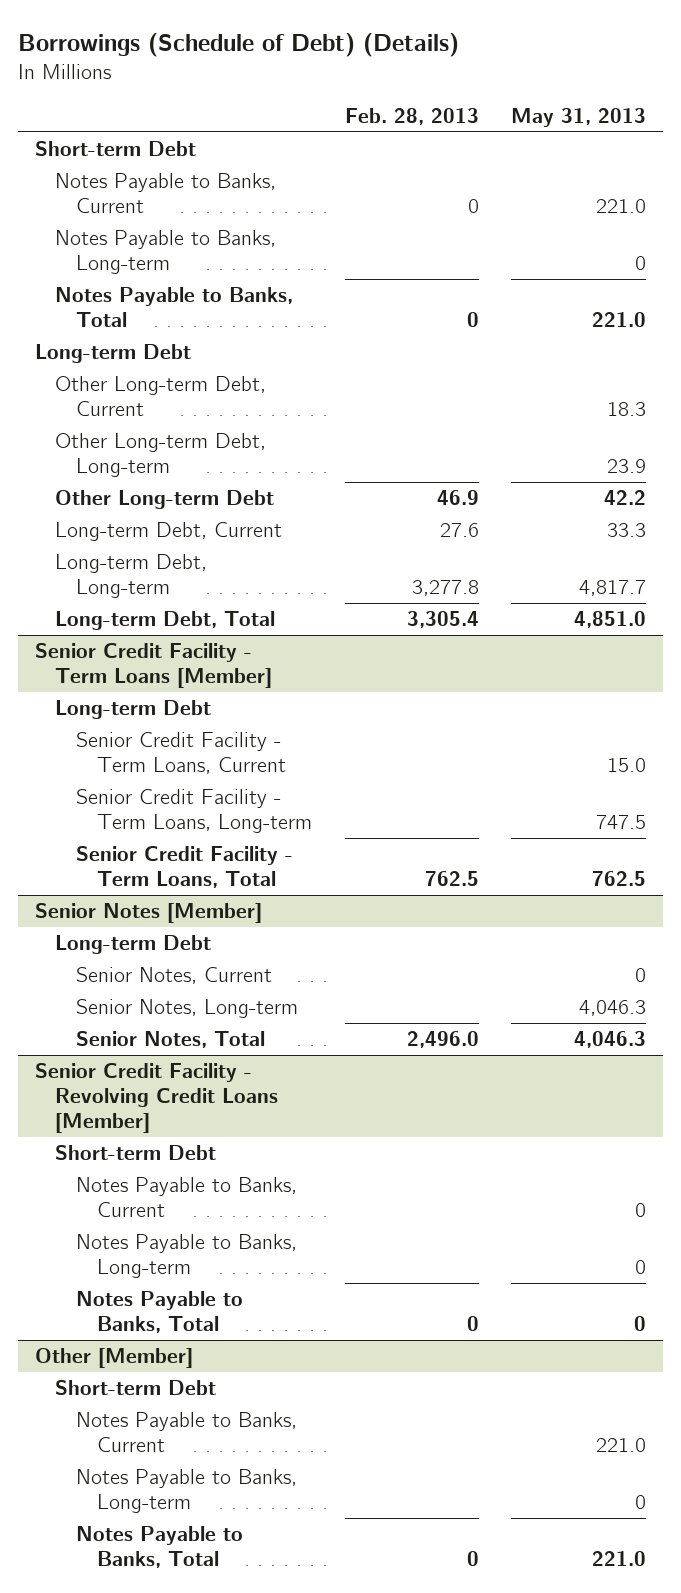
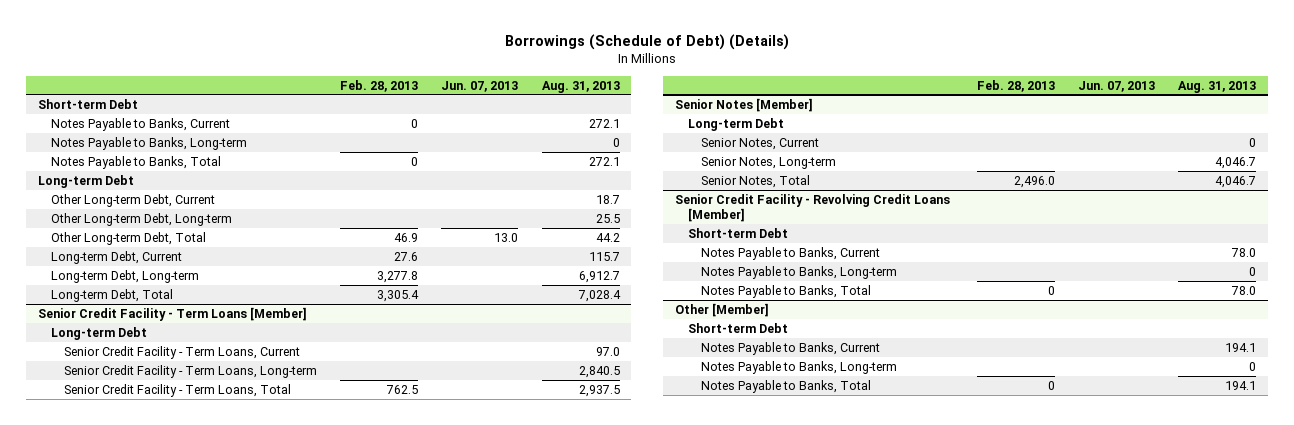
- | Feb. 28, 2013 | May 31, 2013
+ | Feb. 28, 2013 | Jun. 07, 2013 | Aug. 31, 2013
- Other Long-term Debt | 46.9 | 42.2
+ Other Long-term Debt, Total | 46.9 | 13.0 | 44.2

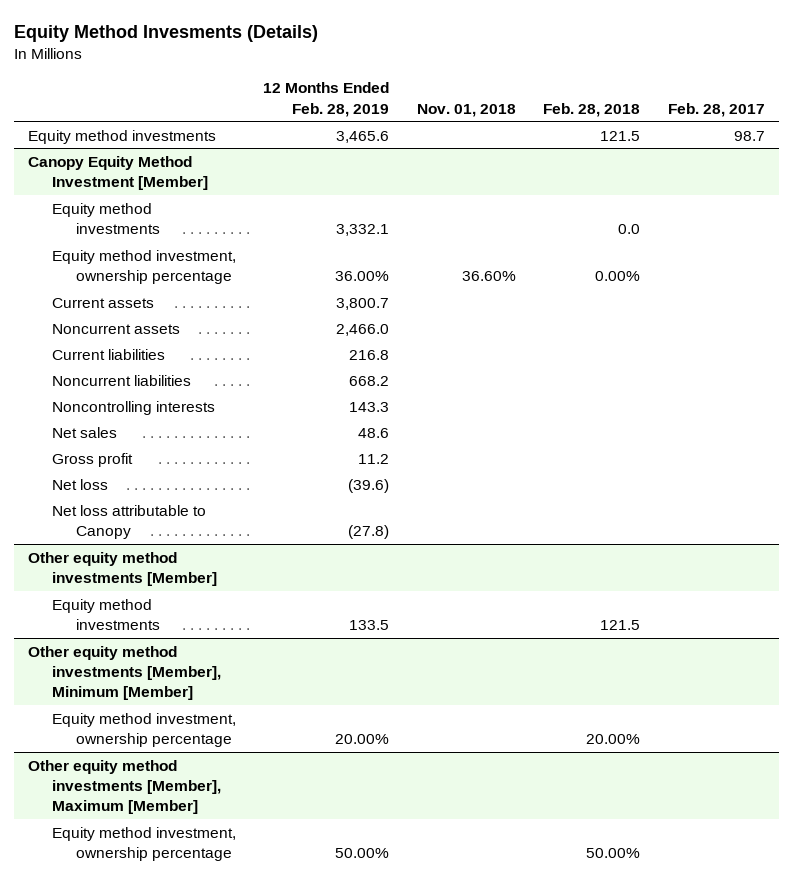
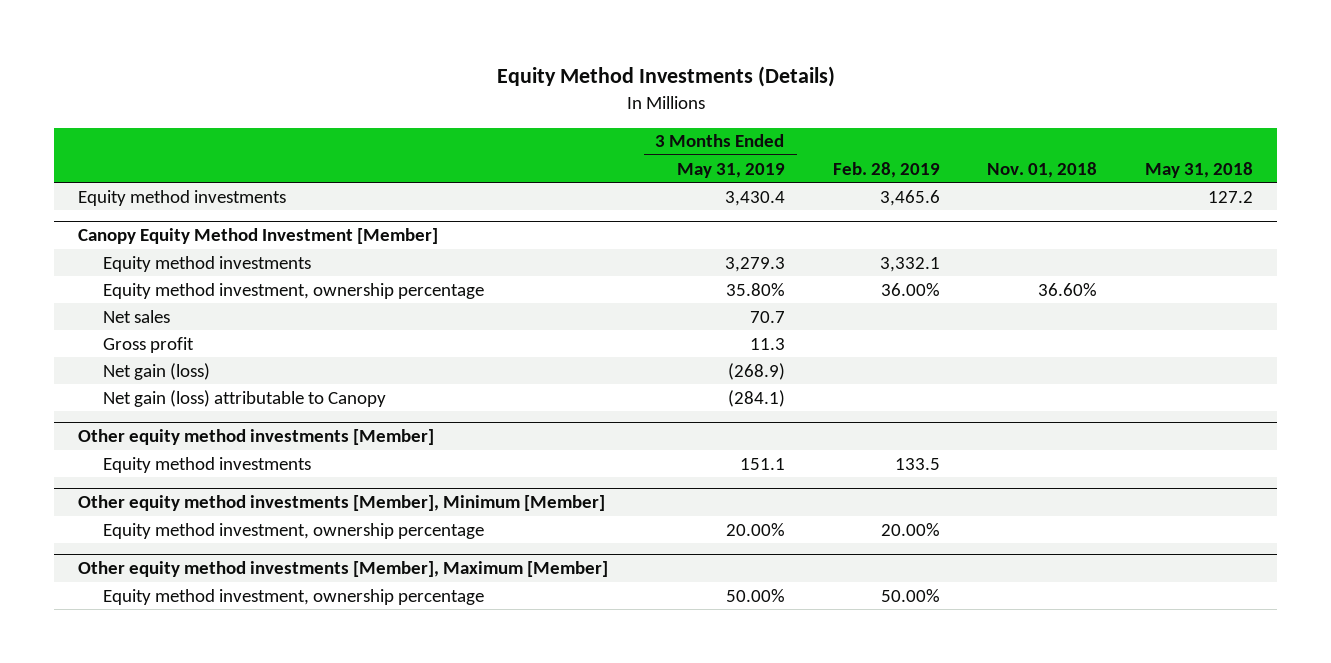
- Equity Method Invesments (Details)
+ Equity Method Investments (Details)
- | 12 Months Ended Feb. 28, 2019 | Nov. 01, 2018 | Feb. 28, 2018 | Feb. 28, 2017
+ | 3 Months Ended May 31, 2019 | Feb. 28, 2019 | Nov. 01, 2018 | May 31, 2018
@ Canopy Equity Method Investment [Member]
- Current assets | 3,800.7 | | |
- Noncurrent assets | 2,466.0 | | |
- Current liabilities | 216.8 | | |
- Noncurrent liabilities | 668.2 | | |
- Noncontrolling interests | 143.3 | | |
- Net loss | (39.6) | | |
- Net loss attributable to Canopy | (27.8) | | |
+ Net gain (loss) | (268.9) | | |
+ Net gain (loss) attributable to Canopy | (284.1) | | |

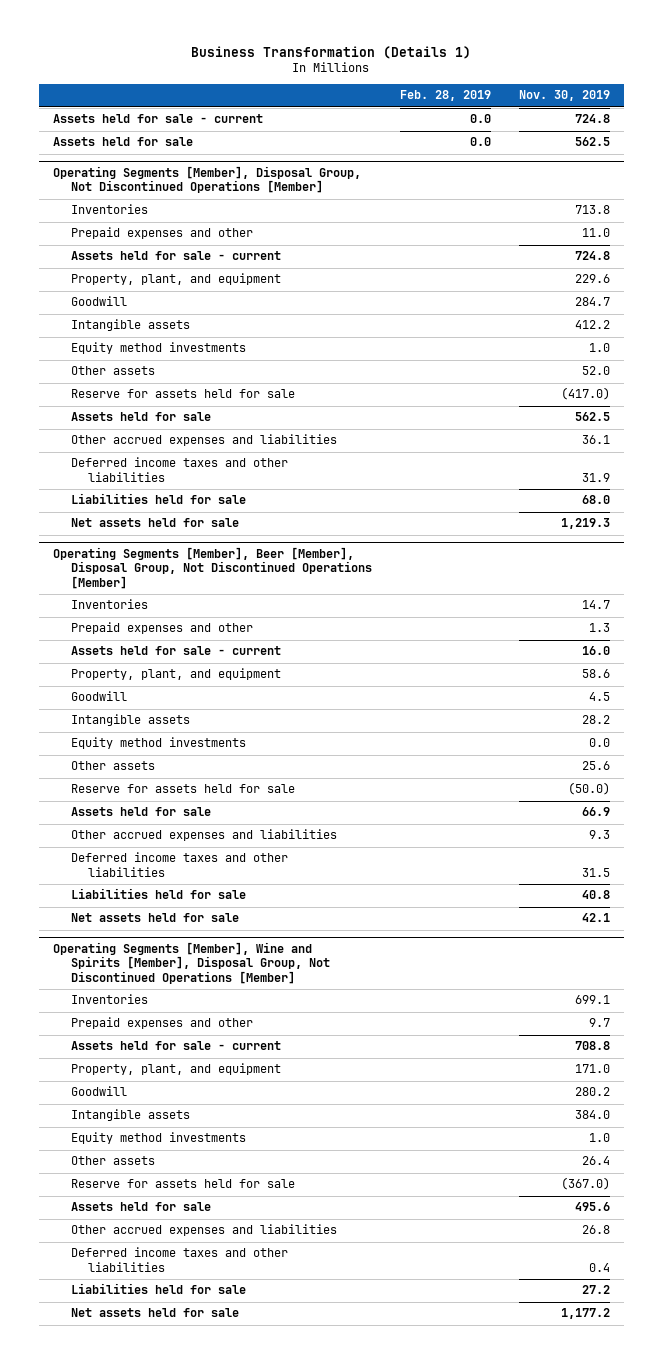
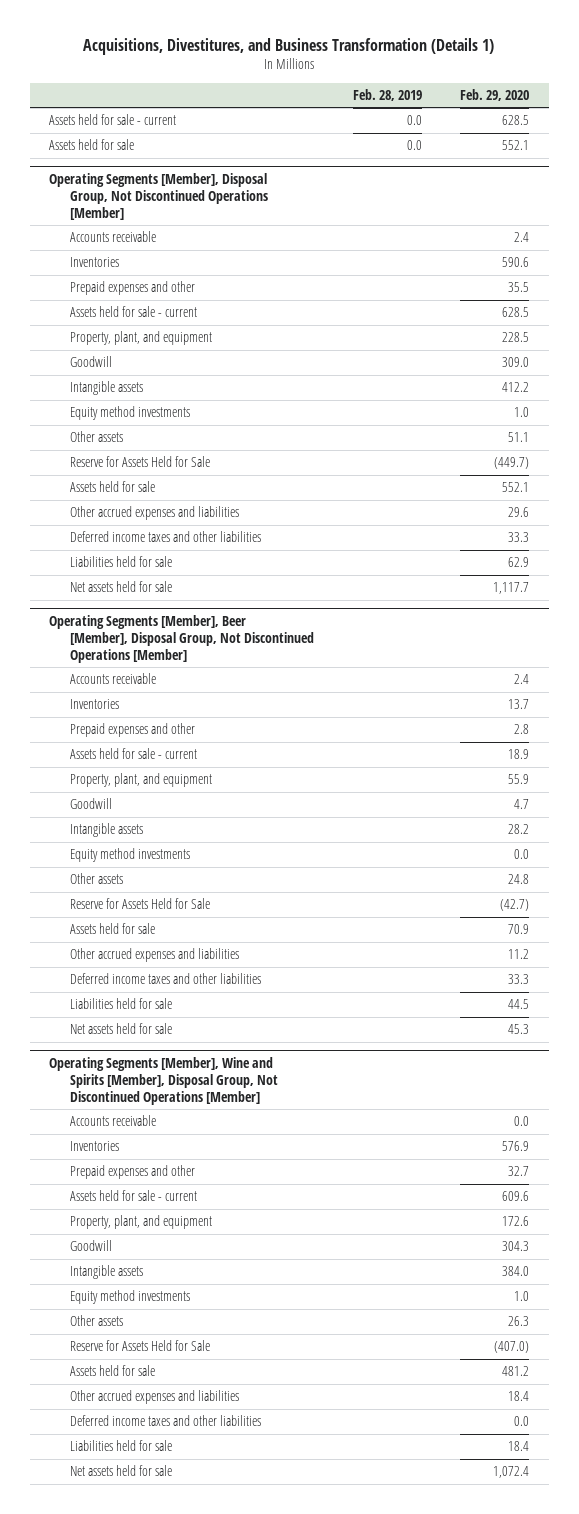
- Business Transformation (Details 1)
+ Acquisitions, Divestitures, and Business Transformation (Details 1)
- | Feb. 28, 2019 | Nov. 30, 2019
+ | Feb. 28, 2019 | Feb. 29, 2020
@ Operating Segments [Member], Disposal Group, Not Discontinued Operations [Member]
+ Accounts receivable | | 2.4
- Reserve for assets held for sale | | (417.0)
+ Reserve for Assets Held for Sale | | (449.7)
@ Operating Segments [Member], Beer [Member], Disposal Group, Not Discontinued Operations [Member]
+ Accounts receivable | | 2.4
- Reserve for assets held for sale | | (50.0)
+ Reserve for Assets Held for Sale | | (42.7)
@ Operating Segments [Member], Wine and Spirits [Member], Disposal Group, Not Discontinued Operations [Member]
+ Accounts receivable | | 0.0
- Reserve for assets held for sale | | (367.0)
+ Reserve for Assets Held for Sale | | (407.0)

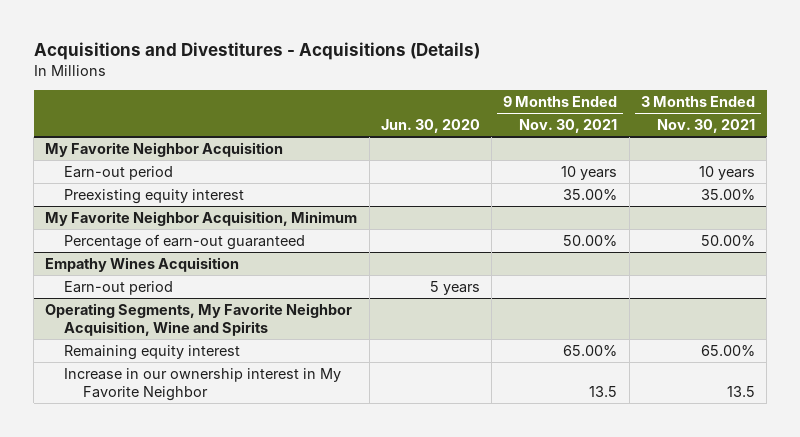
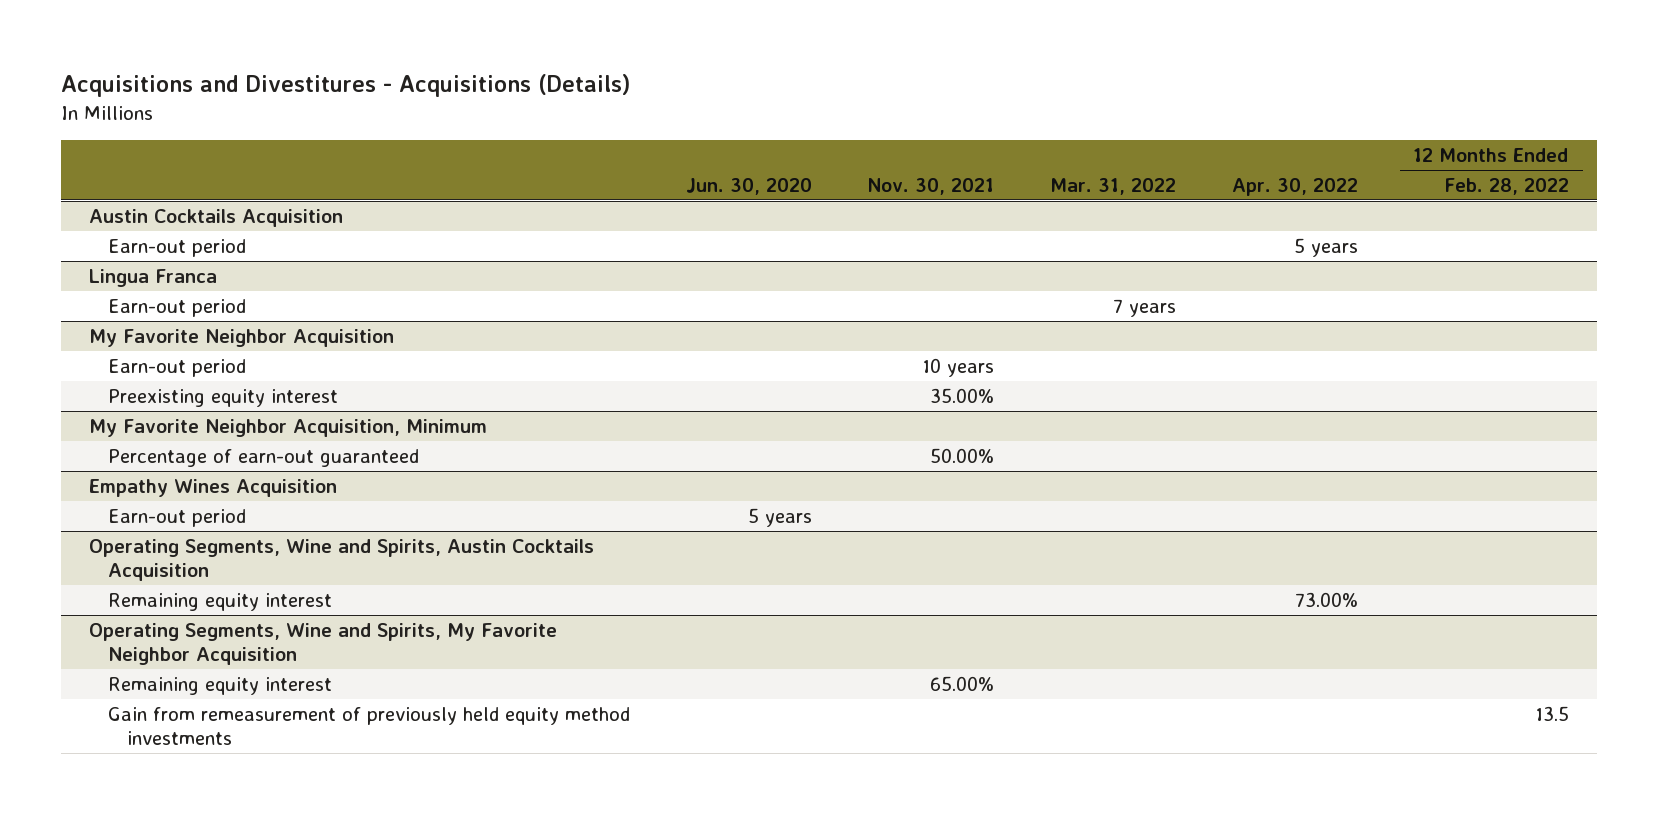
- | Jun. 30, 2020 | 9 Months Ended Nov. 30, 2021 | 3 Months Ended Nov. 30, 2021
+ | Jun. 30, 2020 | Nov. 30, 2021 | Mar. 31, 2022 | Apr. 30, 2022 | 12 Months Ended Feb. 28, 2022
+ Austin Cocktails Acquisition
+ Earn-out period | | | | 5 years |
+ Lingua Franca
+ Earn-out period | | | 7 years | |
- Operating Segments, My Favorite Neighbor Acquisition, Wine and Spirits
+ Operating Segments, Wine and Spirits, Austin Cocktails Acquisition
+ Remaining equity interest | | | | 73.00% |
+ Operating Segments, Wine and Spirits, My Favorite Neighbor Acquisition
- Increase in our ownership interest in My Favorite Neighbor | | 13.5 | 13.5
+ Gain from remeasurement of previously held equity method investments | | | | | 13.5

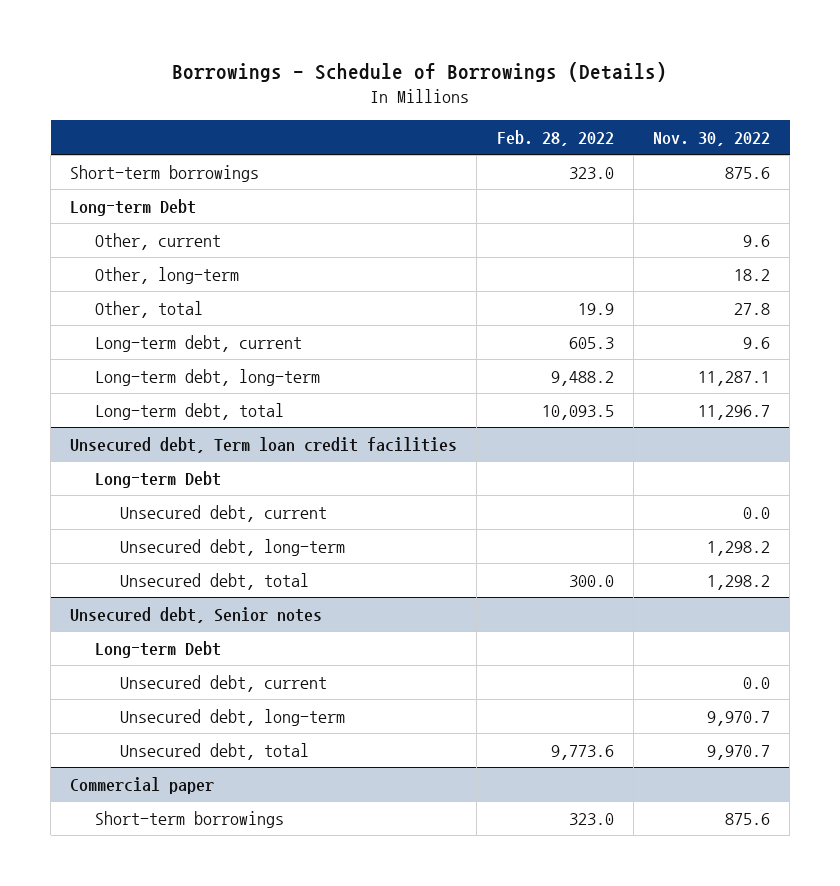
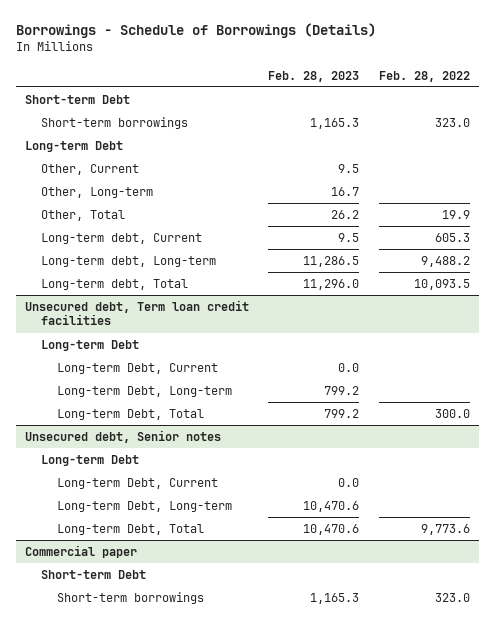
- | Feb. 28, 2022 | Nov. 30, 2022
+ | Feb. 28, 2023 | Feb. 28, 2022
+ Short-term Debt
- Other, current | | 9.6
- Other, long-term | | 18.2
- Other, total | 19.9 | 27.8
- Long-term debt, current | 605.3 | 9.6
- Long-term debt, long-term | 9,488.2 | 11,287.1
- Long-term debt, total | 10,093.5 | 11,296.7
+ Other, Current | 9.5 |
+ Other, Long-term | 16.7 |
+ Other, Total | 26.2 | 19.9
+ Long-term debt, Current | 9.5 | 605.3
+ Long-term debt, Long-term | 11,286.5 | 9,488.2
+ Long-term debt, Total | 11,296.0 | 10,093.5
@ Unsecured debt, Term loan credit facilities
- Unsecured debt, current | | 0.0
- Unsecured debt, long-term | | 1,298.2
- Unsecured debt, total | 300.0 | 1,298.2
+ Long-term Debt, Current | 0.0 |
+ Long-term Debt, Long-term | 799.2 |
+ Long-term Debt, Total | 799.2 | 300.0
@ Unsecured debt, Senior notes
- Unsecured debt, current | | 0.0
- Unsecured debt, long-term | | 9,970.7
- Unsecured debt, total | 9,773.6 | 9,970.7
+ Long-term Debt, Current | 0.0 |
+ Long-term Debt, Long-term | 10,470.6 |
+ Long-term Debt, Total | 10,470.6 | 9,773.6
@ Commercial paper
+ Short-term Debt

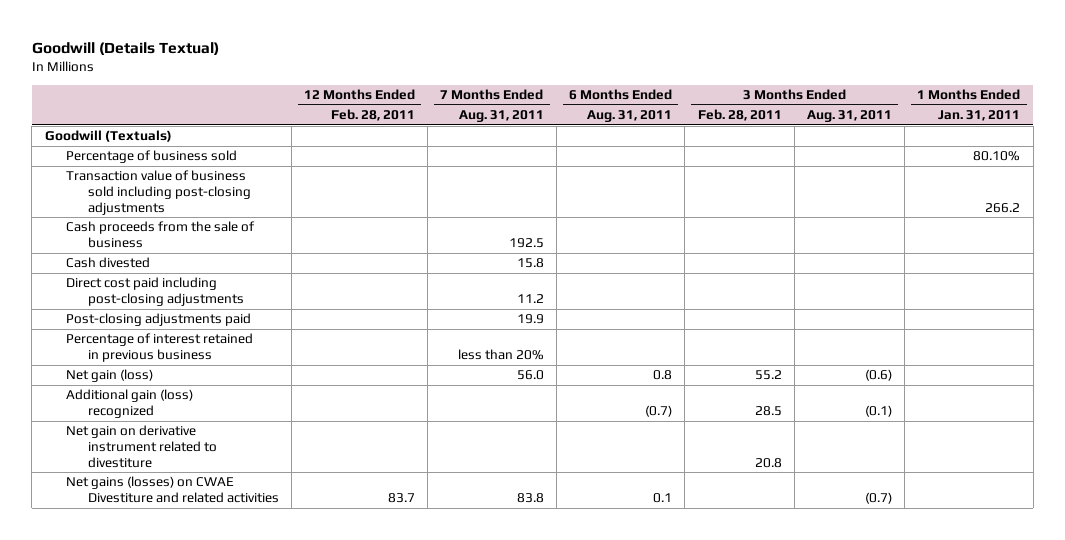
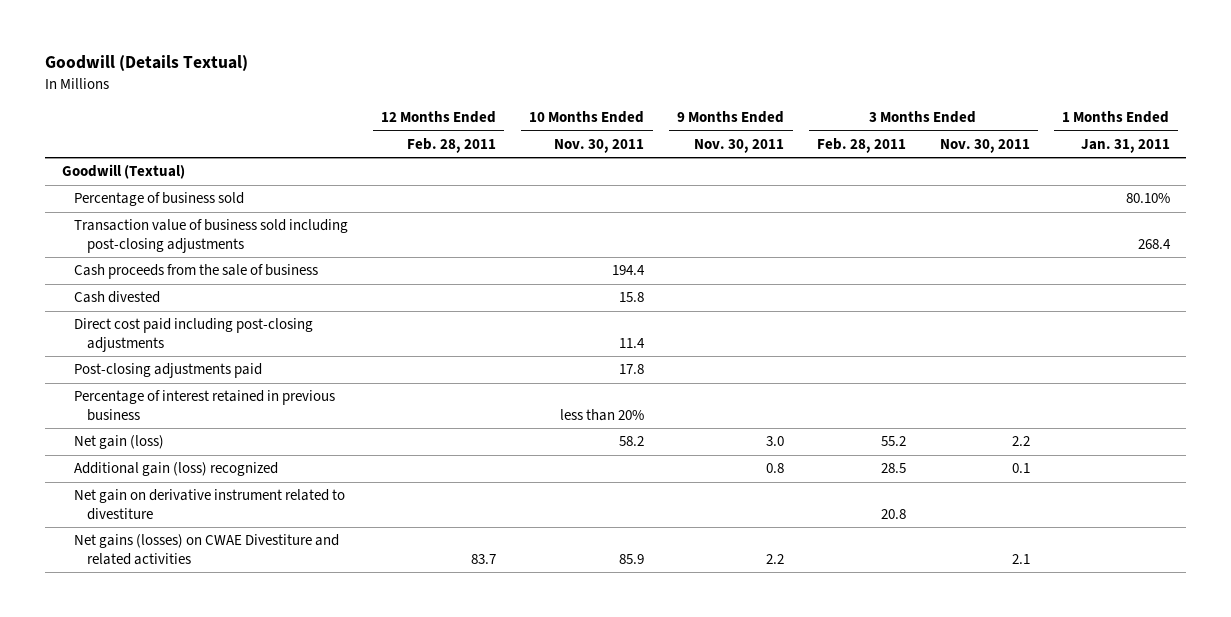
- | 12 Months Ended Feb. 28, 2011 | 7 Months Ended Aug. 31, 2011 | 6 Months Ended Aug. 31, 2011 | 3 Months Ended Feb. 28, 2011 | 3 Months Ended Aug. 31, 2011 | 1 Months Ended Jan. 31, 2011
+ | 12 Months Ended Feb. 28, 2011 | 10 Months Ended Nov. 30, 2011 | 9 Months Ended Nov. 30, 2011 | 3 Months Ended Feb. 28, 2011 | 3 Months Ended Nov. 30, 2011 | 1 Months Ended Jan. 31, 2011
- Goodwill (Textuals)
+ Goodwill (Textual)
- Transaction value of business sold including post-closing adjustments | | | | | | 266.2
+ Transaction value of business sold including post-closing adjustments | | | | | | 268.4

